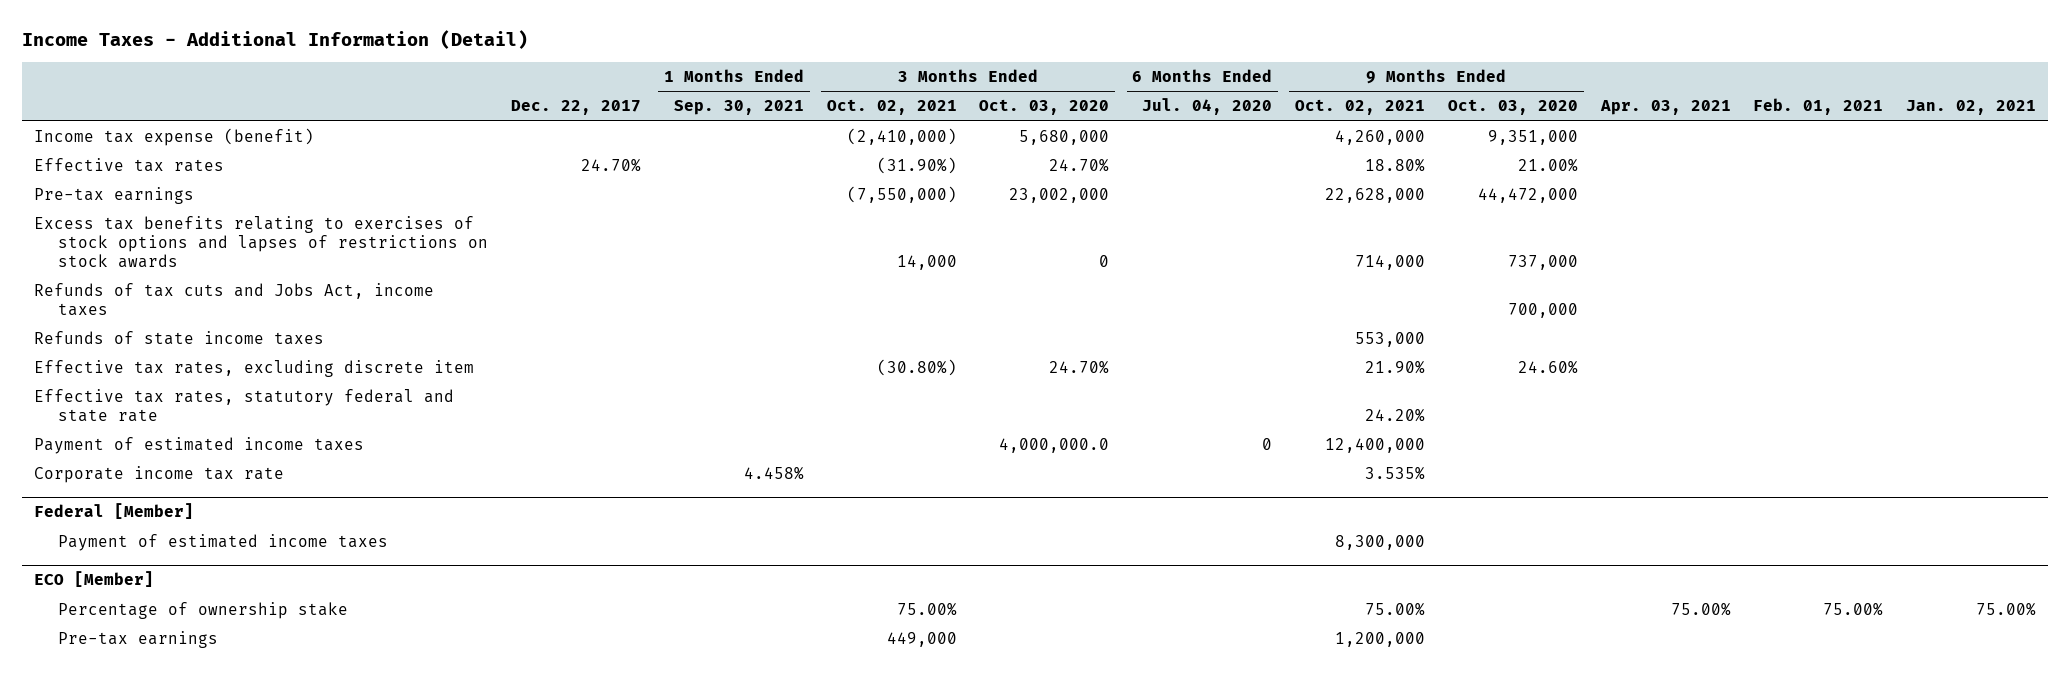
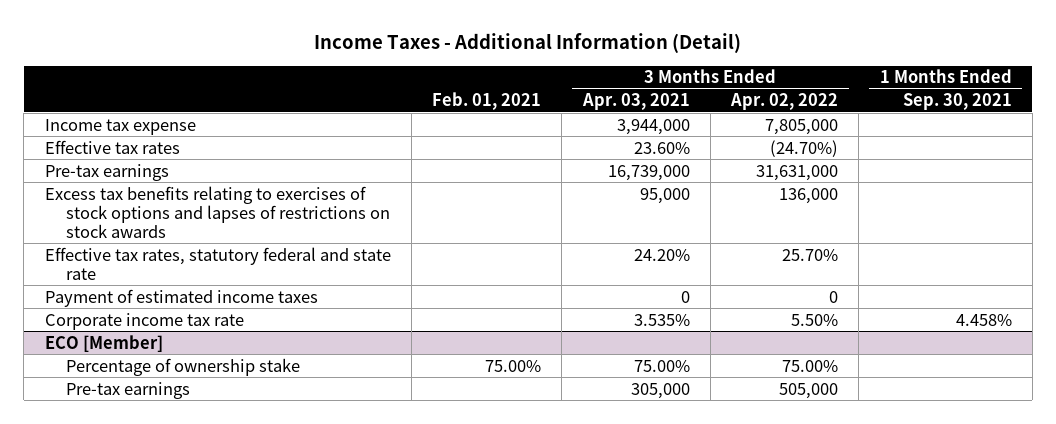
- | Dec. 22, 2017 | 1 Months Ended Sep. 30, 2021 | 3 Months Ended Oct. 02, 2021 | 3 Months Ended Oct. 03, 2020 | 6 Months Ended Jul. 04, 2020 | 9 Months Ended Oct. 02, 2021 | 9 Months Ended Oct. 03, 2020 | Apr. 03, 2021 | Feb. 01, 2021 | Jan. 02, 2021
+ | Feb. 01, 2021 | 3 Months Ended Apr. 03, 2021 | 3 Months Ended Apr. 02, 2022 | 1 Months Ended Sep. 30, 2021
- Income tax expense (benefit) | | | (2,410,000) | 5,680,000 | | 4,260,000 | 9,351,000 | | |
+ Income tax expense | | 3,944,000 | 7,805,000 |
- Refunds of tax cuts and Jobs Act, income taxes | | | | | | | 700,000 | | |
- Refunds of state income taxes | | | | | | 553,000 | | | |
- Effective tax rates, excluding discrete item | | | (30.80%) | 24.70% | | 21.90% | 24.60% | | |
- Federal [Member]
- Payment of estimated income taxes | | | | | | 8,300,000 | | | |

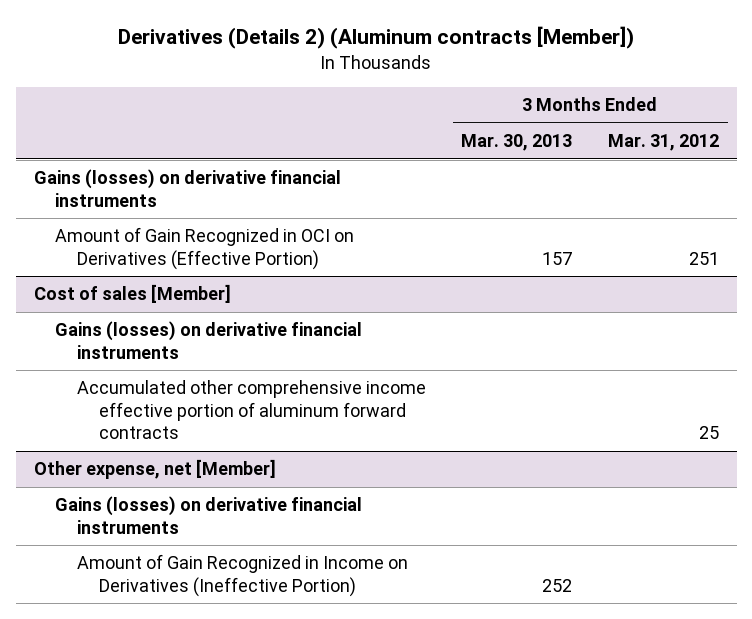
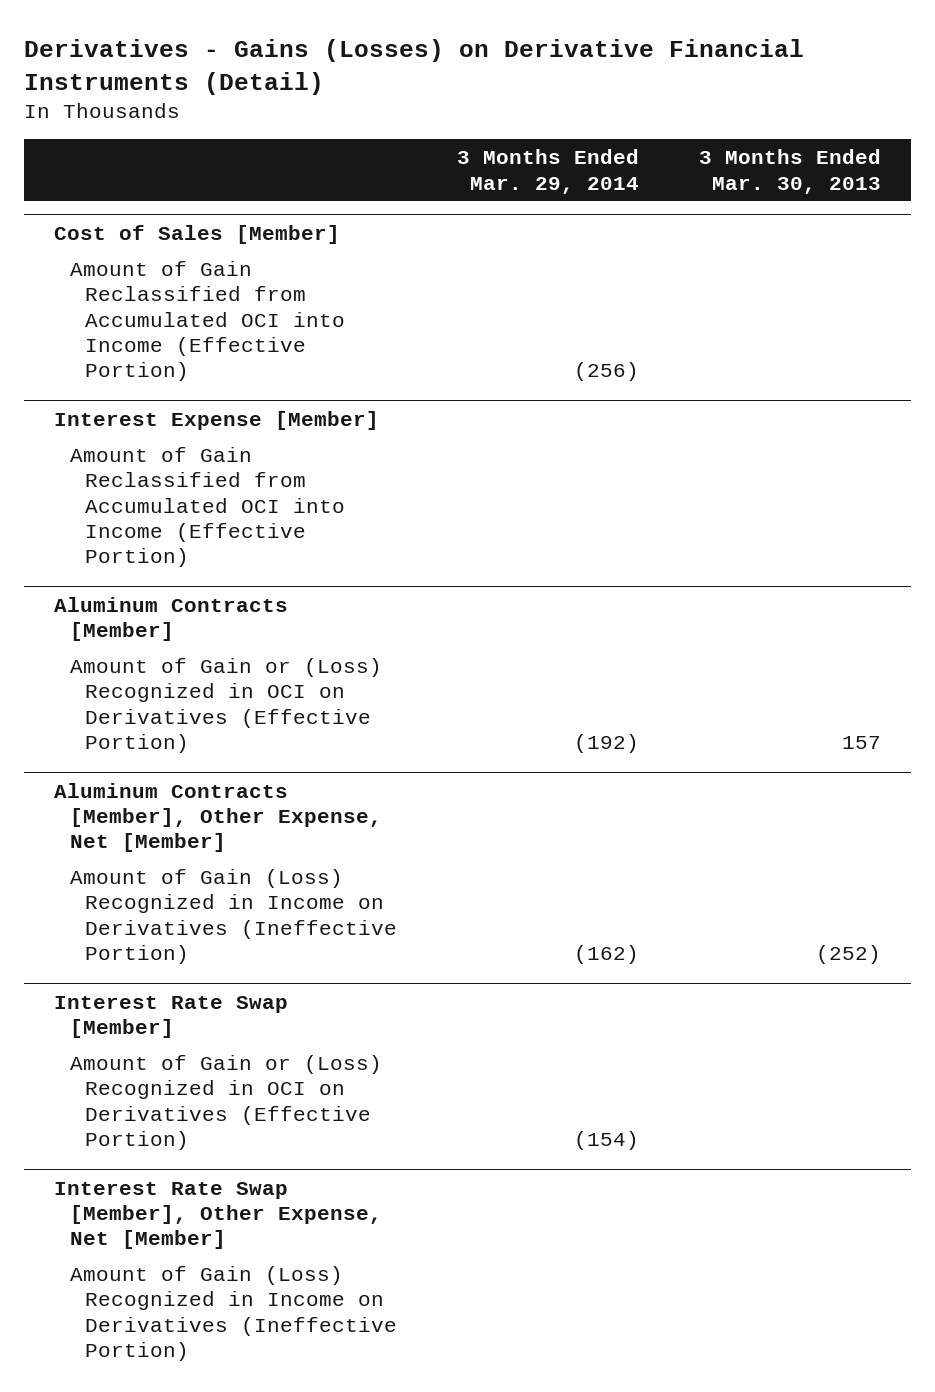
- Derivatives (Details 2) (Aluminum contracts [Member])
+ Derivatives - Gains (Losses) on Derivative Financial Instruments (Detail)
- | 3 Months Ended Mar. 30, 2013 | 3 Months Ended Mar. 31, 2012
+ | 3 Months Ended Mar. 29, 2014 | 3 Months Ended Mar. 30, 2013
- Gains (losses) on derivative financial instruments
- Amount of Gain Recognized in OCI on Derivatives (Effective Portion) | 157 | 251
- Cost of sales [Member]
- Gains (losses) on derivative financial instruments
- Accumulated other comprehensive income effective portion of aluminum forward contracts | | 25
- Other expense, net [Member]
- Gains (losses) on derivative financial instruments
- Amount of Gain Recognized in Income on Derivatives (Ineffective Portion) | 252 |
+ Cost of Sales [Member]
+ Amount of Gain Reclassified from Accumulated OCI into Income (Effective Portion) | (256) |
+ Interest Expense [Member]
+ Amount of Gain Reclassified from Accumulated OCI into Income (Effective Portion)
+ Aluminum Contracts [Member]
+ Amount of Gain or (Loss) Recognized in OCI on Derivatives (Effective Portion) | (192) | 157
+ Aluminum Contracts [Member], Other Expense, Net [Member]
+ Amount of Gain (Loss) Recognized in Income on Derivatives (Ineffective Portion) | (162) | (252)
+ Interest Rate Swap [Member]
+ Amount of Gain or (Loss) Recognized in OCI on Derivatives (Effective Portion) | (154) |
+ Interest Rate Swap [Member], Other Expense, Net [Member]
+ Amount of Gain (Loss) Recognized in Income on Derivatives (Ineffective Portion)

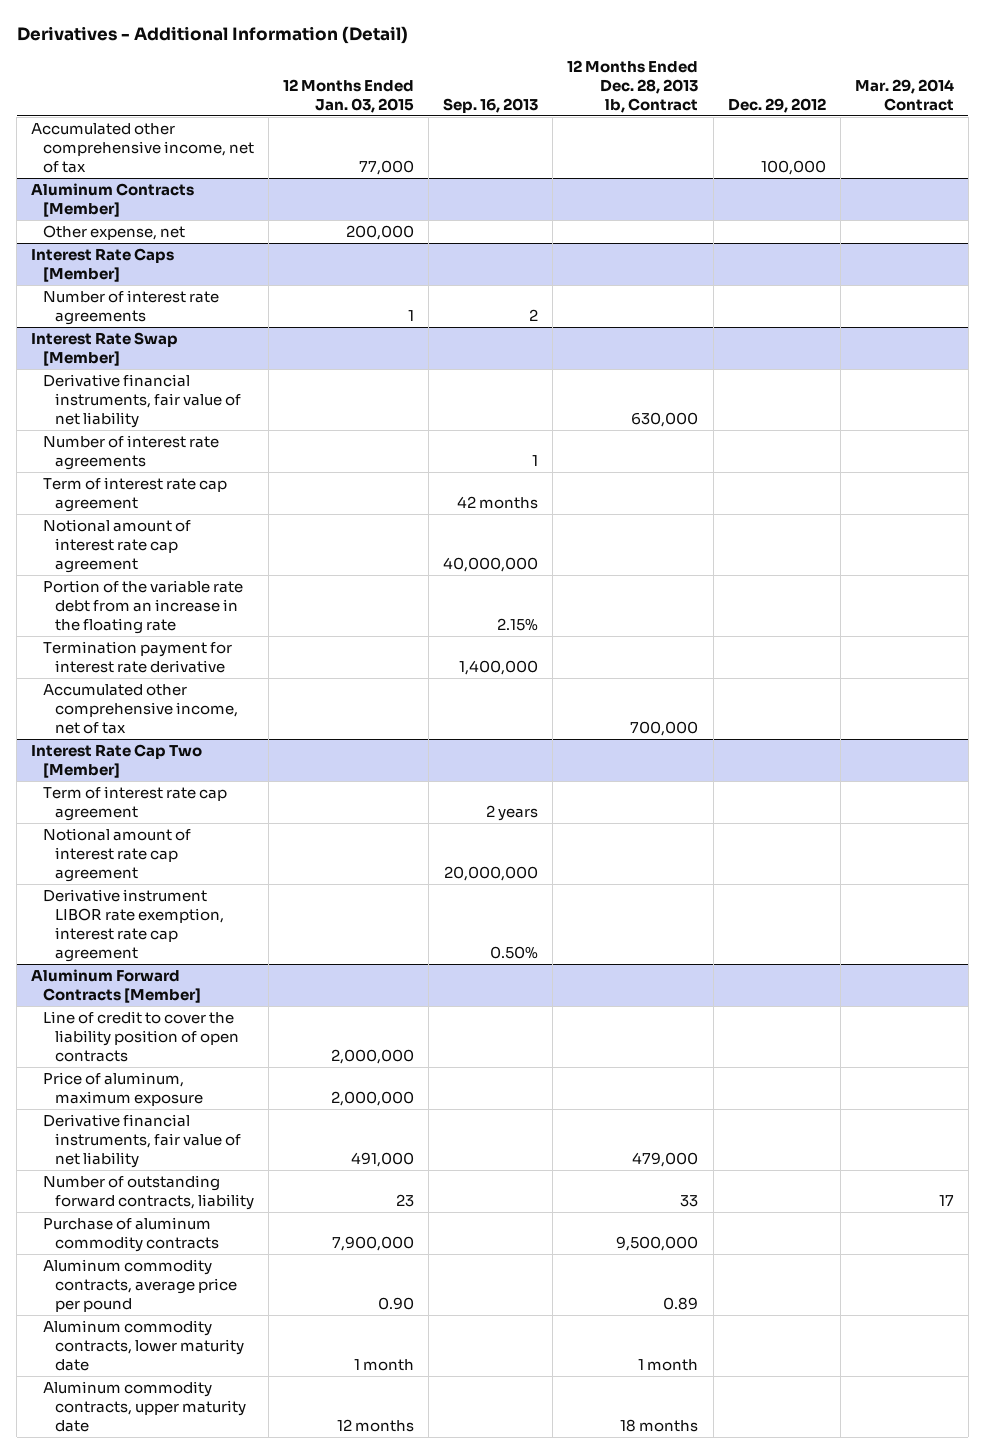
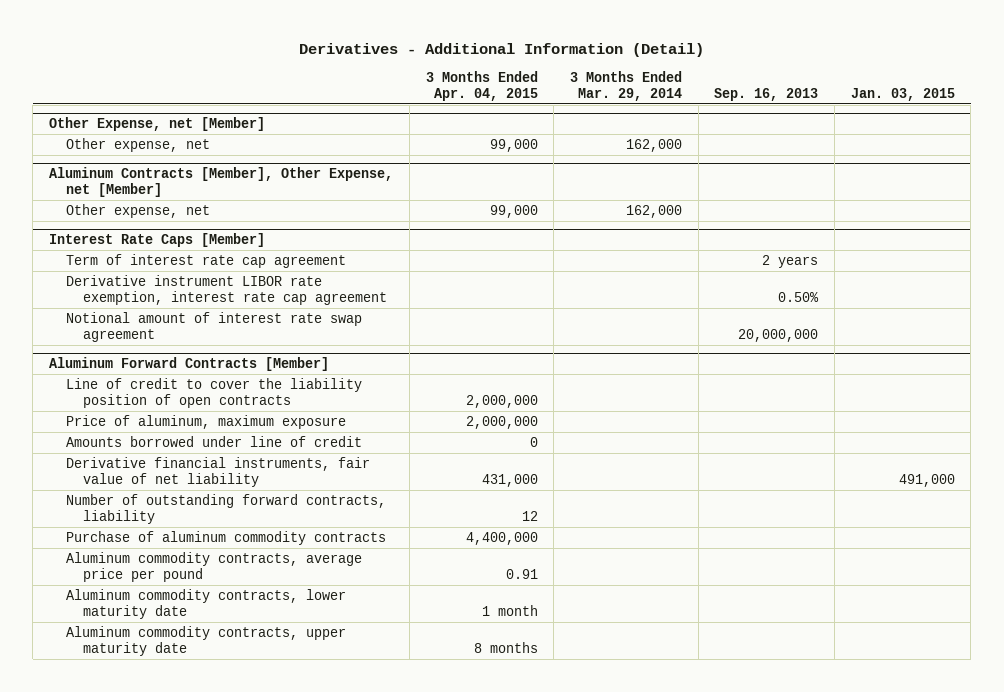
- | 12 Months Ended Jan. 03, 2015 | Sep. 16, 2013 | 12 Months Ended Dec. 28, 2013 lb, Contract | Dec. 29, 2012 | Mar. 29, 2014 Contract
+ | 3 Months Ended Apr. 04, 2015 | 3 Months Ended Mar. 29, 2014 | Sep. 16, 2013 | Jan. 03, 2015
- Accumulated other comprehensive income, net of tax | 77,000 | | | 100,000 |
- Aluminum Contracts [Member]
+ Other Expense, net [Member]
+ Other expense, net | 99,000 | 162,000 | |
+ Aluminum Contracts [Member], Other Expense, net [Member]
@ Interest Rate Caps [Member]
- Number of interest rate agreements | 1 | 2 | | |
- Interest Rate Swap [Member]
- Derivative financial instruments, fair value of net liability | | | 630,000 | |
- Number of interest rate agreements | | 1 | | |
- Term of interest rate cap agreement | | 42 months | | |
- Notional amount of interest rate cap agreement | | 40,000,000 | | |
- Portion of the variable rate debt from an increase in the floating rate | | 2.15% | | |
- Termination payment for interest rate derivative | | 1,400,000 | | |
- Accumulated other comprehensive income, net of tax | | | 700,000 | |
- Interest Rate Cap Two [Member]
- Term of interest rate cap agreement | | 2 years | | |
- Notional amount of interest rate cap agreement | | 20,000,000 | | |
- Derivative instrument LIBOR rate exemption, interest rate cap agreement | | 0.50% | | |
@ Interest Rate Caps [Member]
+ Term of interest rate cap agreement | | | 2 years |
+ Derivative instrument LIBOR rate exemption, interest rate cap agreement | | | 0.50% |
+ Notional amount of interest rate swap agreement | | | 20,000,000 |
@ Aluminum Forward Contracts [Member]
+ Amounts borrowed under line of credit | 0 | | |

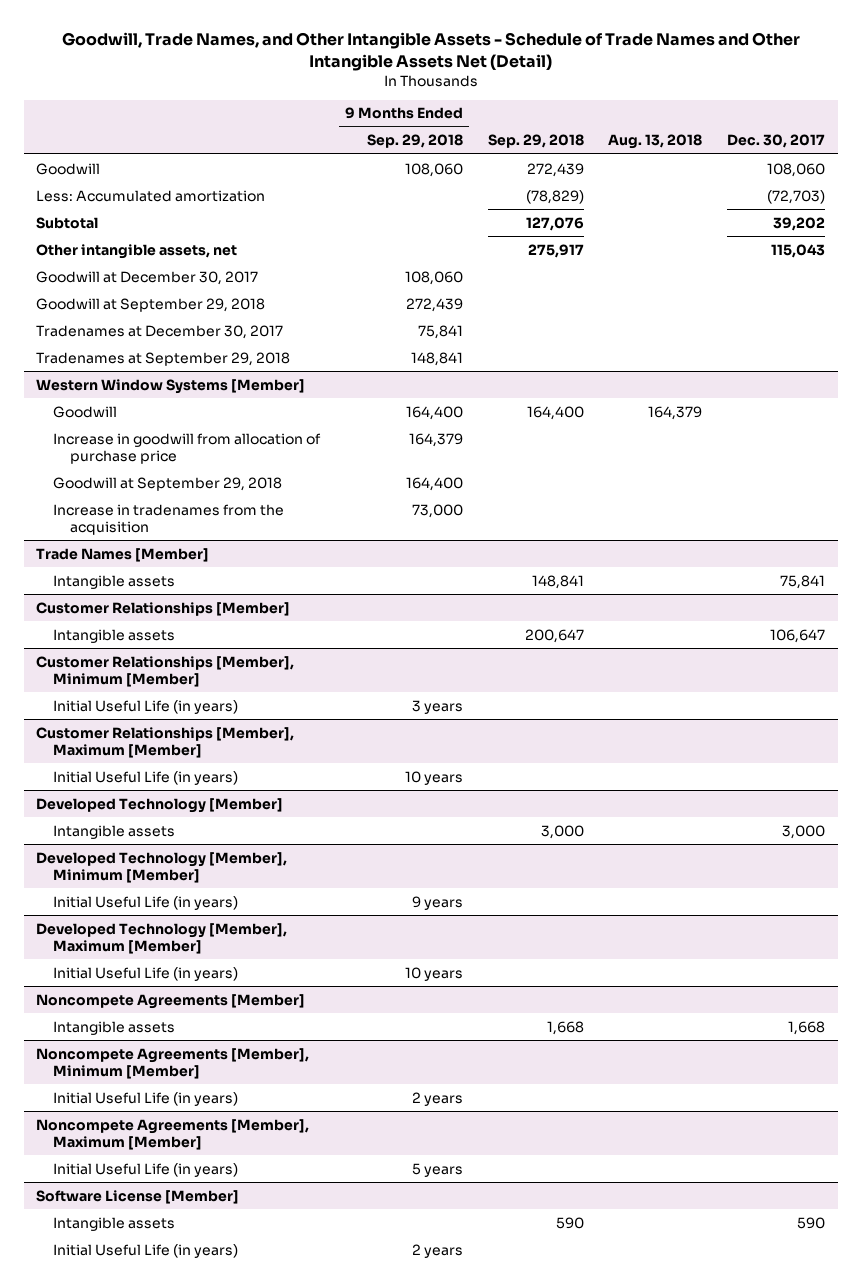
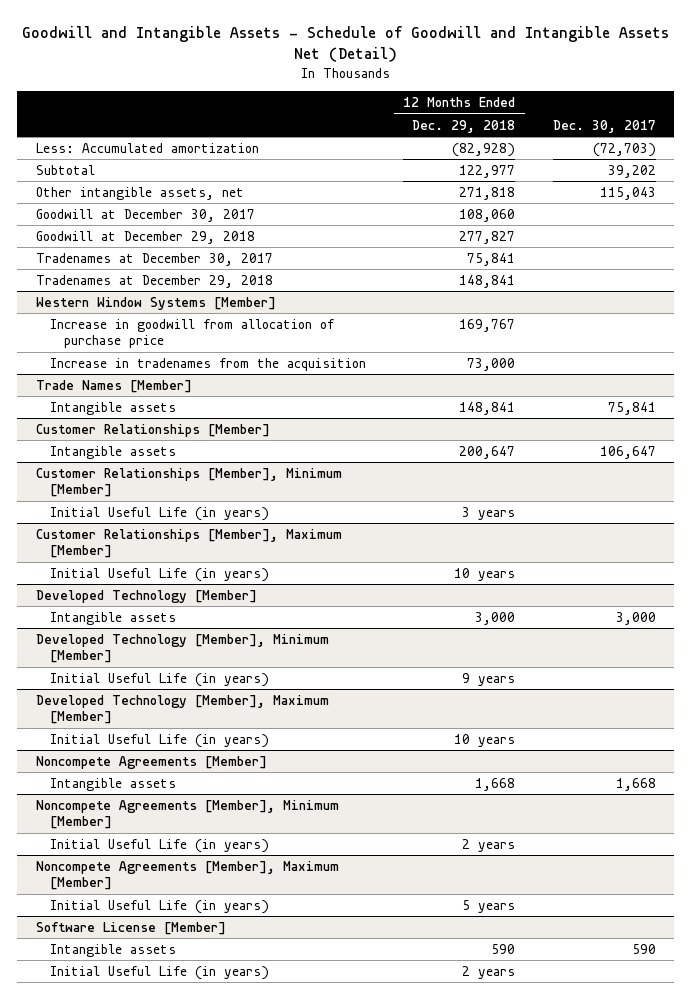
- Goodwill, Trade Names, and Other Intangible Assets - Schedule of Trade Names and Other Intangible Assets Net (Detail)
+ Goodwill and Intangible Assets - Schedule of Goodwill and Intangible Assets Net (Detail)
- | 9 Months Ended Sep. 29, 2018 | Sep. 29, 2018 | Aug. 13, 2018 | Dec. 30, 2017
+ | 12 Months Ended Dec. 29, 2018 | Dec. 30, 2017
- Goodwill | 108,060 | 272,439 | | 108,060
- Goodwill at September 29, 2018 | 272,439 | | |
+ Goodwill at December 29, 2018 | 277,827 |
- Tradenames at September 29, 2018 | 148,841 | | |
+ Tradenames at December 29, 2018 | 148,841 |
@ Western Window Systems [Member]
- Goodwill | 164,400 | 164,400 | 164,379 |
- Goodwill at September 29, 2018 | 164,400 | | |

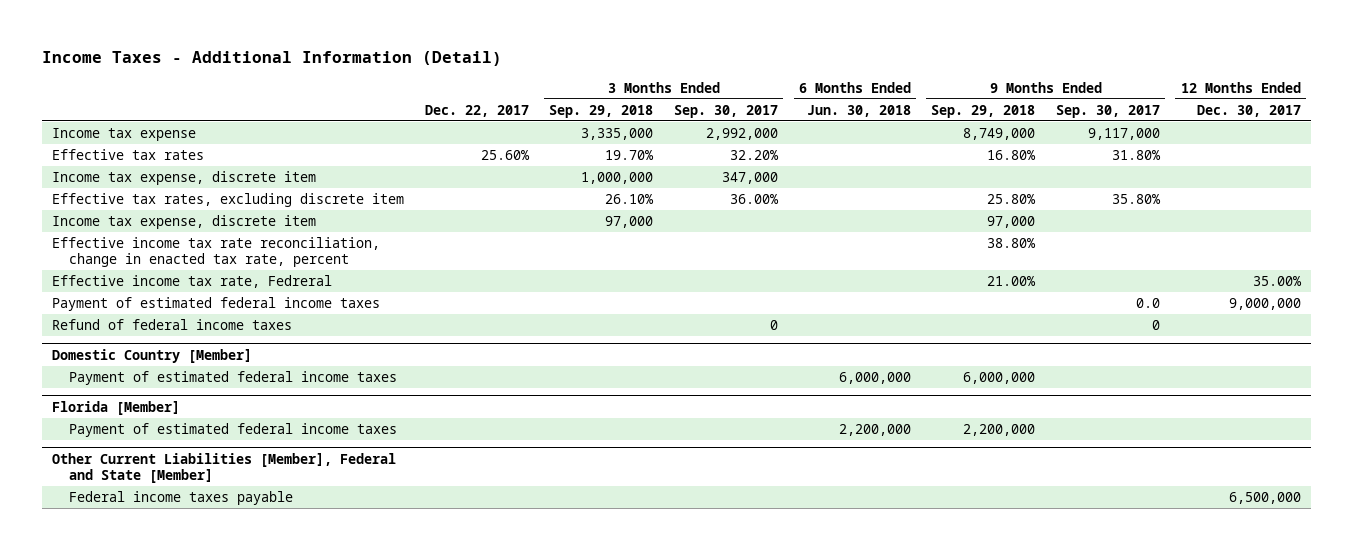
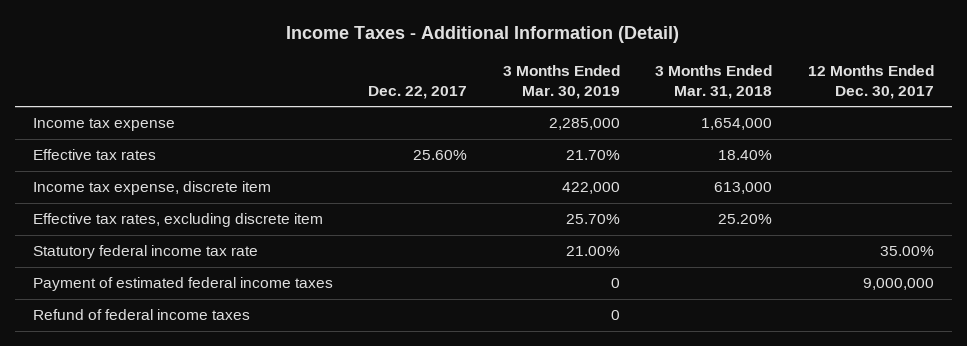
- | Dec. 22, 2017 | 3 Months Ended Sep. 29, 2018 | 3 Months Ended Sep. 30, 2017 | 6 Months Ended Jun. 30, 2018 | 9 Months Ended Sep. 29, 2018 | 9 Months Ended Sep. 30, 2017 | 12 Months Ended Dec. 30, 2017
+ | Dec. 22, 2017 | 3 Months Ended Mar. 30, 2019 | 3 Months Ended Mar. 31, 2018 | 12 Months Ended Dec. 30, 2017
- Income tax expense, discrete item | | 97,000 | | | 97,000 | |
- Effective income tax rate reconciliation, change in enacted tax rate, percent | | | | | 38.80% | |
- Effective income tax rate, Fedreral | | | | | 21.00% | | 35.00%
+ Statutory federal income tax rate | | 21.00% | | 35.00%
- Domestic Country [Member]
- Payment of estimated federal income taxes | | | | 6,000,000 | 6,000,000 | |
- Florida [Member]
- Payment of estimated federal income taxes | | | | 2,200,000 | 2,200,000 | |
- Other Current Liabilities [Member], Federal and State [Member]
- Federal income taxes payable | | | | | | | 6,500,000

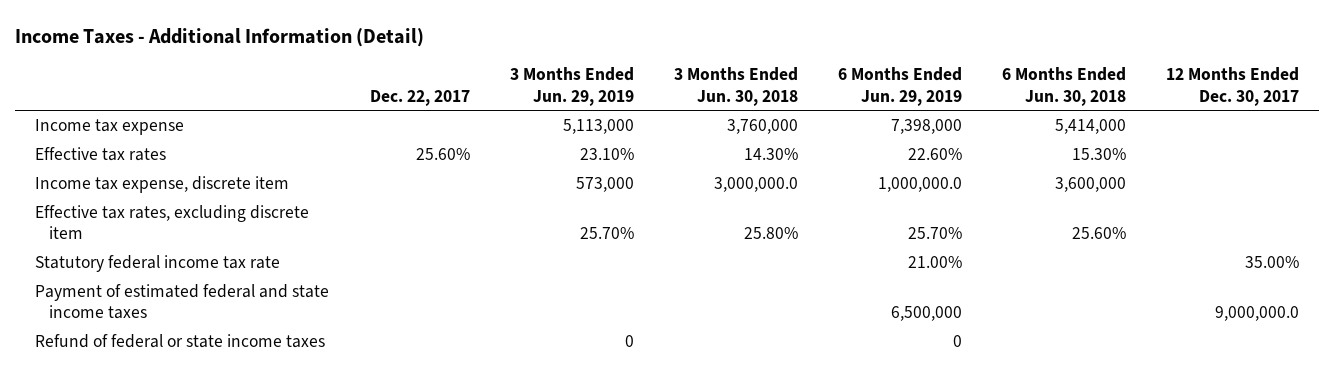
- | Dec. 22, 2017 | 3 Months Ended Mar. 30, 2019 | 3 Months Ended Mar. 31, 2018 | 12 Months Ended Dec. 30, 2017
+ | Dec. 22, 2017 | 3 Months Ended Jun. 29, 2019 | 3 Months Ended Jun. 30, 2018 | 6 Months Ended Jun. 29, 2019 | 6 Months Ended Jun. 30, 2018 | 12 Months Ended Dec. 30, 2017
- Payment of estimated federal income taxes | | 0 | | 9,000,000
- Refund of federal income taxes | | 0 | |
+ Payment of estimated federal and state income taxes | | | | 6,500,000 | | 9,000,000.0
+ Refund of federal or state income taxes | | 0 | | 0 | |

